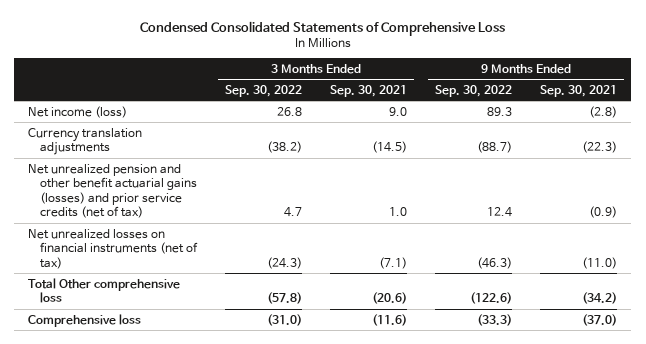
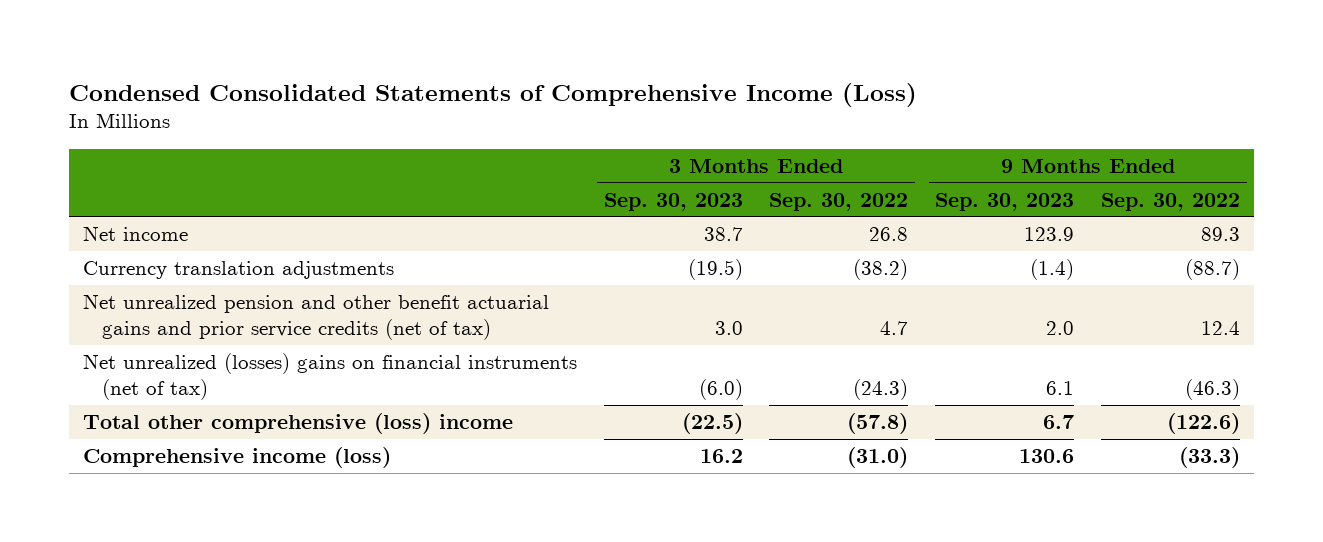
- Condensed Consolidated Statements of Comprehensive Loss
+ Condensed Consolidated Statements of Comprehensive Income (Loss)
- | 3 Months Ended Sep. 30, 2022 | 3 Months Ended Sep. 30, 2021 | 9 Months Ended Sep. 30, 2022 | 9 Months Ended Sep. 30, 2021
+ | 3 Months Ended Sep. 30, 2023 | 3 Months Ended Sep. 30, 2022 | 9 Months Ended Sep. 30, 2023 | 9 Months Ended Sep. 30, 2022
- Net income (loss) | 26.8 | 9.0 | 89.3 | (2.8)
+ Net income | 38.7 | 26.8 | 123.9 | 89.3
- Net unrealized pension and other benefit actuarial gains (losses) and prior service credits (net of tax) | 4.7 | 1.0 | 12.4 | (0.9)
- Net unrealized losses on financial instruments (net of tax) | (24.3) | (7.1) | (46.3) | (11.0)
- Total Other comprehensive loss | (57.8) | (20.6) | (122.6) | (34.2)
- Comprehensive loss | (31.0) | (11.6) | (33.3) | (37.0)
+ Net unrealized pension and other benefit actuarial gains and prior service credits (net of tax) | 3.0 | 4.7 | 2.0 | 12.4
+ Net unrealized (losses) gains on financial instruments (net of tax) | (6.0) | (24.3) | 6.1 | (46.3)
+ Total other comprehensive (loss) income | (22.5) | (57.8) | 6.7 | (122.6)
+ Comprehensive income (loss) | 16.2 | (31.0) | 130.6 | (33.3)

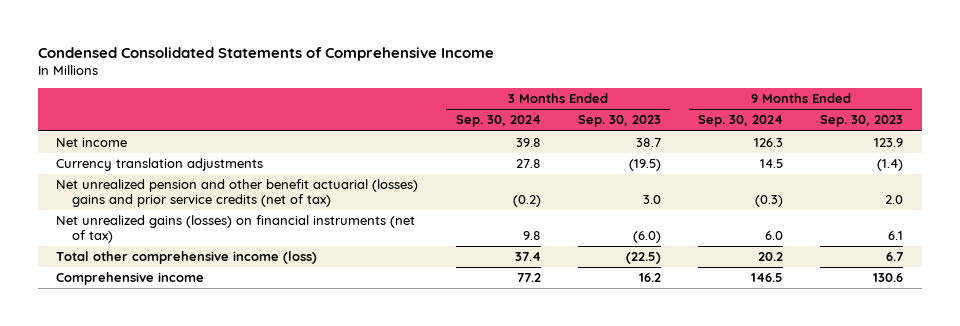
- Condensed Consolidated Statements of Comprehensive Income (Loss)
+ Condensed Consolidated Statements of Comprehensive Income
- | 3 Months Ended Sep. 30, 2023 | 3 Months Ended Sep. 30, 2022 | 9 Months Ended Sep. 30, 2023 | 9 Months Ended Sep. 30, 2022
+ | 3 Months Ended Sep. 30, 2024 | 3 Months Ended Sep. 30, 2023 | 9 Months Ended Sep. 30, 2024 | 9 Months Ended Sep. 30, 2023
- Net unrealized pension and other benefit actuarial gains and prior service credits (net of tax) | 3.0 | 4.7 | 2.0 | 12.4
- Net unrealized (losses) gains on financial instruments (net of tax) | (6.0) | (24.3) | 6.1 | (46.3)
- Total other comprehensive (loss) income | (22.5) | (57.8) | 6.7 | (122.6)
- Comprehensive income (loss) | 16.2 | (31.0) | 130.6 | (33.3)
+ Net unrealized pension and other benefit actuarial (losses) gains and prior service credits (net of tax) | (0.2) | 3.0 | (0.3) | 2.0
+ Net unrealized gains (losses) on financial instruments (net of tax) | 9.8 | (6.0) | 6.0 | 6.1
+ Total other comprehensive income (loss) | 37.4 | (22.5) | 20.2 | 6.7
+ Comprehensive income | 77.2 | 16.2 | 146.5 | 130.6

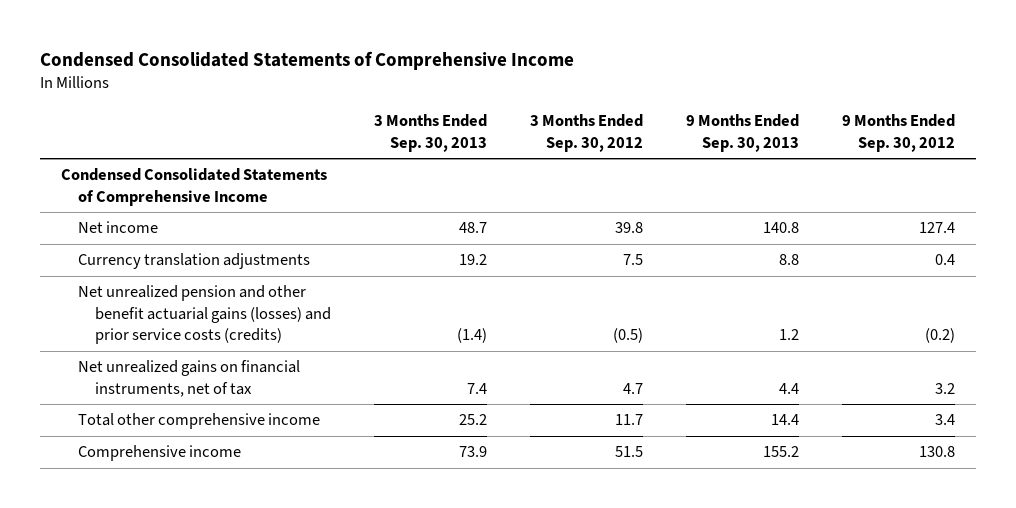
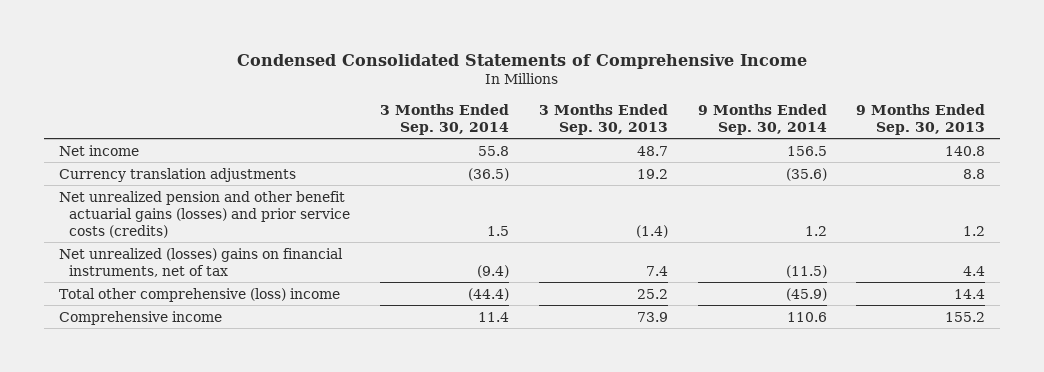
- | 3 Months Ended Sep. 30, 2013 | 3 Months Ended Sep. 30, 2012 | 9 Months Ended Sep. 30, 2013 | 9 Months Ended Sep. 30, 2012
+ | 3 Months Ended Sep. 30, 2014 | 3 Months Ended Sep. 30, 2013 | 9 Months Ended Sep. 30, 2014 | 9 Months Ended Sep. 30, 2013
- Condensed Consolidated Statements of Comprehensive Income
- Net unrealized gains on financial instruments, net of tax | 7.4 | 4.7 | 4.4 | 3.2
- Total other comprehensive income | 25.2 | 11.7 | 14.4 | 3.4
+ Net unrealized (losses) gains on financial instruments, net of tax | (9.4) | 7.4 | (11.5) | 4.4
+ Total other comprehensive (loss) income | (44.4) | 25.2 | (45.9) | 14.4

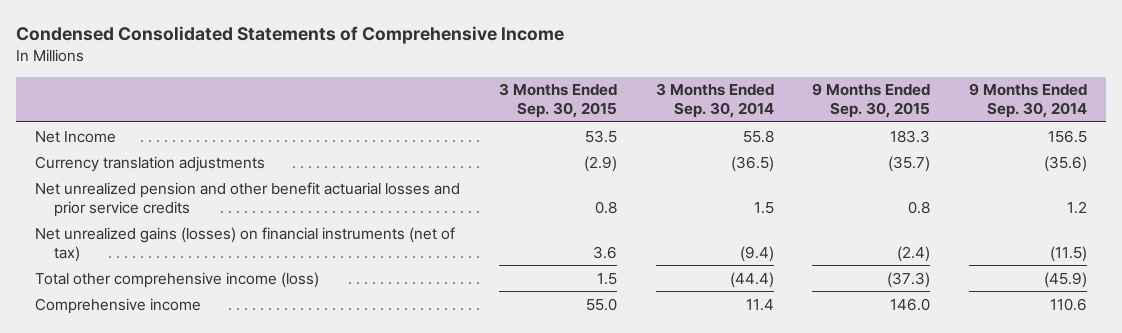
- | 3 Months Ended Sep. 30, 2014 | 3 Months Ended Sep. 30, 2013 | 9 Months Ended Sep. 30, 2014 | 9 Months Ended Sep. 30, 2013
+ | 3 Months Ended Sep. 30, 2015 | 3 Months Ended Sep. 30, 2014 | 9 Months Ended Sep. 30, 2015 | 9 Months Ended Sep. 30, 2014
- Net income | 55.8 | 48.7 | 156.5 | 140.8
+ Net Income | 53.5 | 55.8 | 183.3 | 156.5
- Net unrealized pension and other benefit actuarial gains (losses) and prior service costs (credits) | 1.5 | (1.4) | 1.2 | 1.2
- Net unrealized (losses) gains on financial instruments, net of tax | (9.4) | 7.4 | (11.5) | 4.4
- Total other comprehensive (loss) income | (44.4) | 25.2 | (45.9) | 14.4
+ Net unrealized pension and other benefit actuarial losses and prior service credits | 0.8 | 1.5 | 0.8 | 1.2
+ Net unrealized gains (losses) on financial instruments (net of tax) | 3.6 | (9.4) | (2.4) | (11.5)
+ Total other comprehensive income (loss) | 1.5 | (44.4) | (37.3) | (45.9)

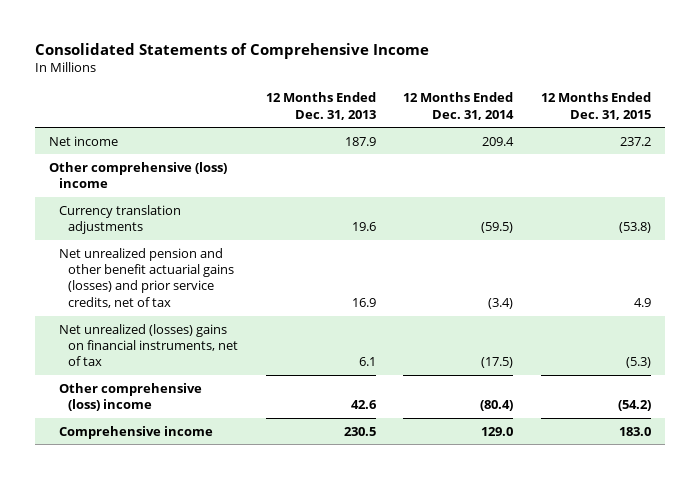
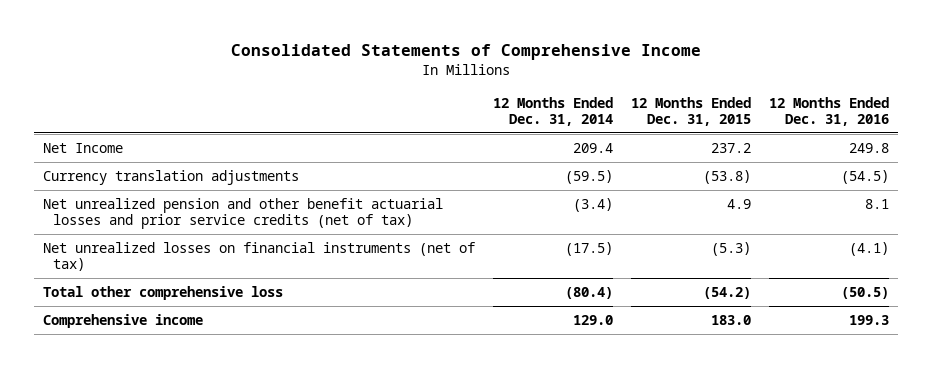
- | 12 Months Ended Dec. 31, 2013 | 12 Months Ended Dec. 31, 2014 | 12 Months Ended Dec. 31, 2015
+ | 12 Months Ended Dec. 31, 2014 | 12 Months Ended Dec. 31, 2015 | 12 Months Ended Dec. 31, 2016
- Net income | 187.9 | 209.4 | 237.2
- Other comprehensive (loss) income
+ Net Income | 209.4 | 237.2 | 249.8
- Net unrealized pension and other benefit actuarial gains (losses) and prior service credits, net of tax | 16.9 | (3.4) | 4.9
- Net unrealized (losses) gains on financial instruments, net of tax | 6.1 | (17.5) | (5.3)
- Other comprehensive (loss) income | 42.6 | (80.4) | (54.2)
+ Net unrealized pension and other benefit actuarial losses and prior service credits (net of tax) | (3.4) | 4.9 | 8.1
+ Net unrealized losses on financial instruments (net of tax) | (17.5) | (5.3) | (4.1)
+ Total other comprehensive loss | (80.4) | (54.2) | (50.5)

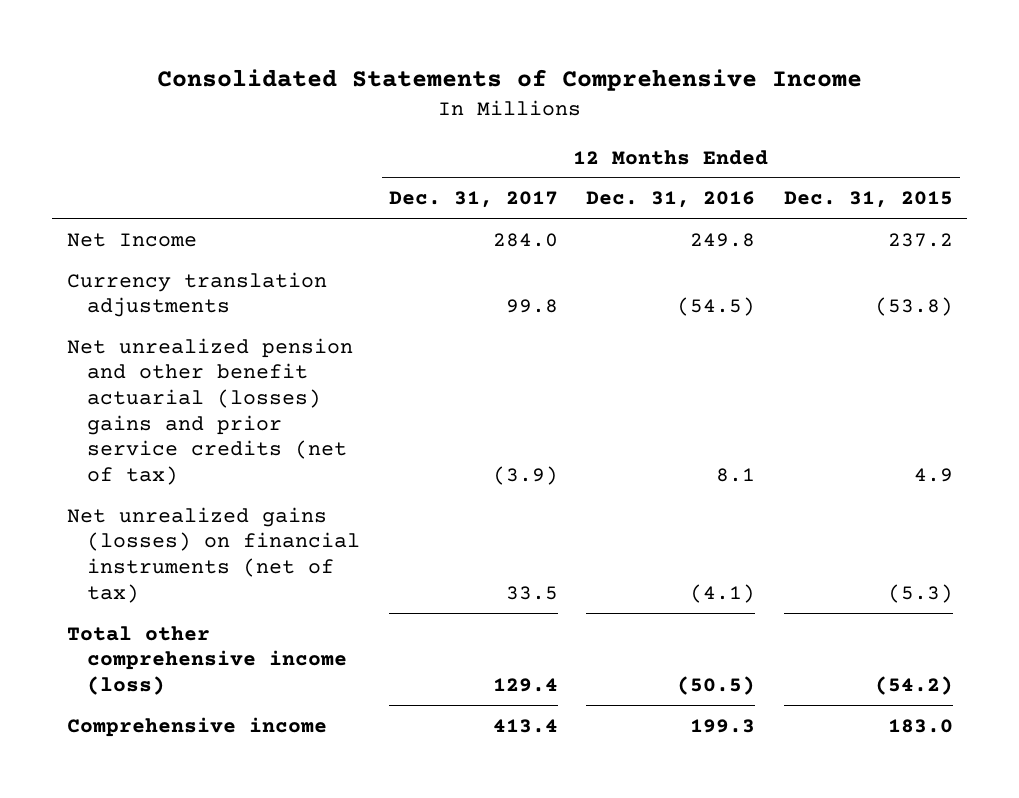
- | 12 Months Ended Dec. 31, 2014 | 12 Months Ended Dec. 31, 2015 | 12 Months Ended Dec. 31, 2016
+ | 12 Months Ended Dec. 31, 2017 | 12 Months Ended Dec. 31, 2016 | 12 Months Ended Dec. 31, 2015
- Net unrealized pension and other benefit actuarial losses and prior service credits (net of tax) | (3.4) | 4.9 | 8.1
- Net unrealized losses on financial instruments (net of tax) | (17.5) | (5.3) | (4.1)
- Total other comprehensive loss | (80.4) | (54.2) | (50.5)
+ Net unrealized pension and other benefit actuarial (losses) gains and prior service credits (net of tax) | (3.9) | 8.1 | 4.9
+ Net unrealized gains (losses) on financial instruments (net of tax) | 33.5 | (4.1) | (5.3)
+ Total other comprehensive income (loss) | 129.4 | (50.5) | (54.2)

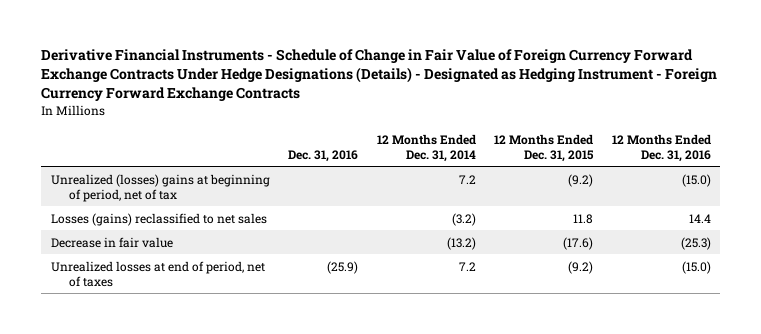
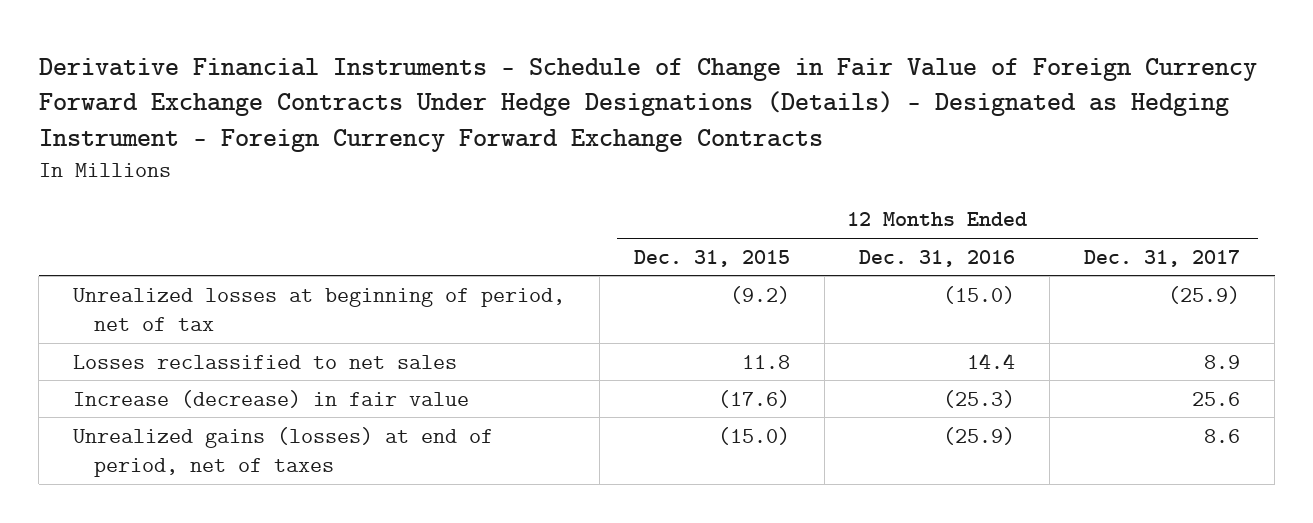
- | Dec. 31, 2016 | 12 Months Ended Dec. 31, 2014 | 12 Months Ended Dec. 31, 2015 | 12 Months Ended Dec. 31, 2016
+ | 12 Months Ended Dec. 31, 2015 | 12 Months Ended Dec. 31, 2016 | 12 Months Ended Dec. 31, 2017
- Unrealized (losses) gains at beginning of period, net of tax | | 7.2 | (9.2) | (15.0)
- Losses (gains) reclassified to net sales | | (3.2) | 11.8 | 14.4
- Decrease in fair value | | (13.2) | (17.6) | (25.3)
- Unrealized losses at end of period, net of taxes | (25.9) | 7.2 | (9.2) | (15.0)
+ Unrealized losses at beginning of period, net of tax | (9.2) | (15.0) | (25.9)
+ Losses reclassified to net sales | 11.8 | 14.4 | 8.9
+ Increase (decrease) in fair value | (17.6) | (25.3) | 25.6
+ Unrealized gains (losses) at end of period, net of taxes | (15.0) | (25.9) | 8.6

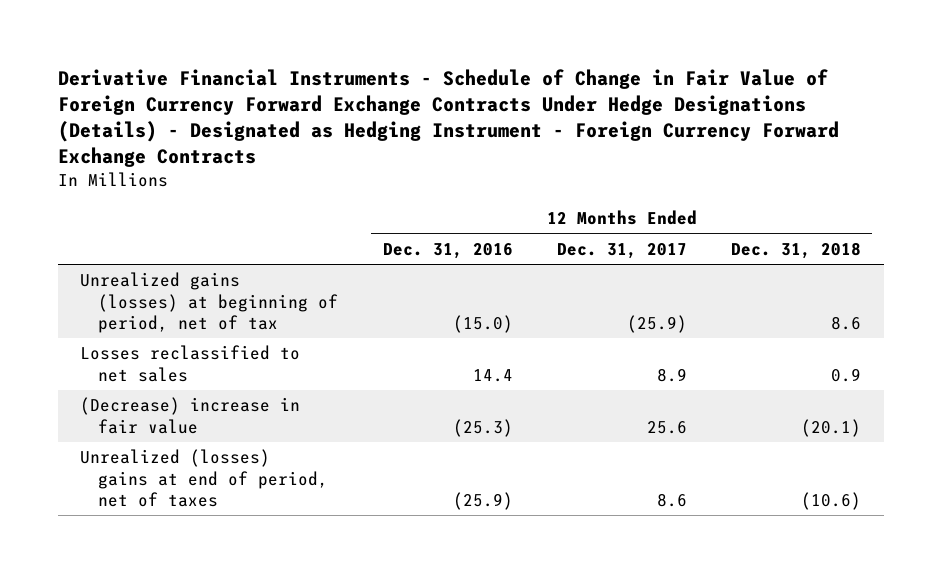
- | 12 Months Ended Dec. 31, 2015 | 12 Months Ended Dec. 31, 2016 | 12 Months Ended Dec. 31, 2017
+ | 12 Months Ended Dec. 31, 2016 | 12 Months Ended Dec. 31, 2017 | 12 Months Ended Dec. 31, 2018
- Unrealized losses at beginning of period, net of tax | (9.2) | (15.0) | (25.9)
+ Unrealized gains (losses) at beginning of period, net of tax | (15.0) | (25.9) | 8.6
- Increase (decrease) in fair value | (17.6) | (25.3) | 25.6
- Unrealized gains (losses) at end of period, net of taxes | (15.0) | (25.9) | 8.6
+ (Decrease) increase in fair value | (25.3) | 25.6 | (20.1)
+ Unrealized (losses) gains at end of period, net of taxes | (25.9) | 8.6 | (10.6)

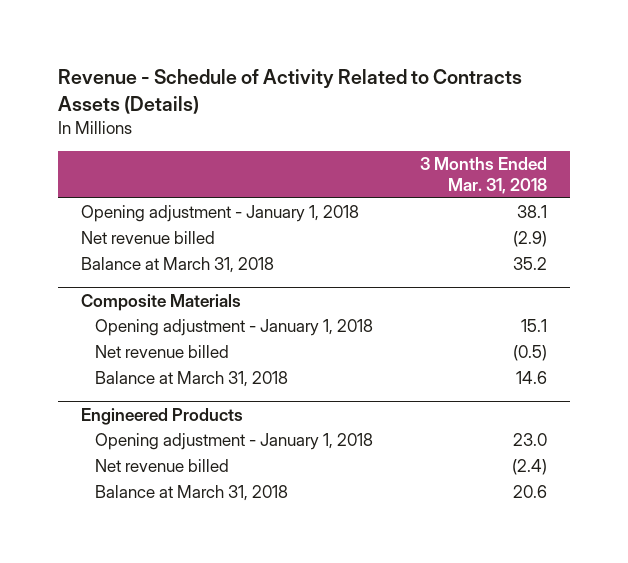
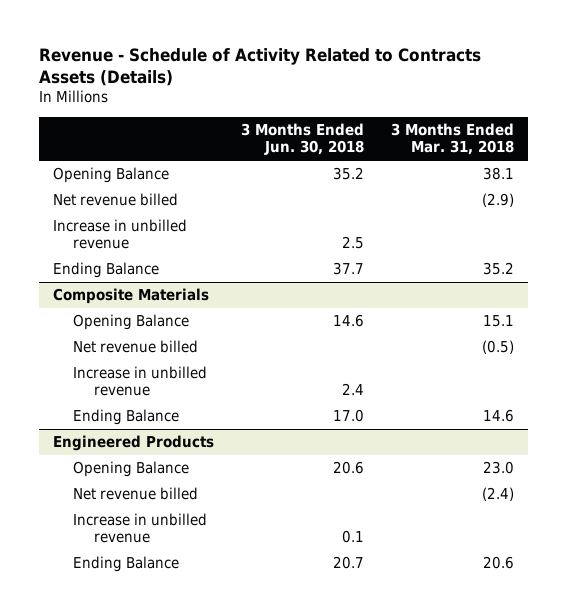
- | 3 Months Ended Mar. 31, 2018
+ | 3 Months Ended Jun. 30, 2018 | 3 Months Ended Mar. 31, 2018
- Opening adjustment - January 1, 2018 | 38.1
+ Opening Balance | 35.2 | 38.1
- Balance at March 31, 2018 | 35.2
+ Increase in unbilled revenue | 2.5 |
+ Ending Balance | 37.7 | 35.2
@ Composite Materials
- Opening adjustment - January 1, 2018 | 15.1
+ Opening Balance | 14.6 | 15.1
- Balance at March 31, 2018 | 14.6
+ Increase in unbilled revenue | 2.4 |
+ Ending Balance | 17.0 | 14.6
@ Engineered Products
- Opening adjustment - January 1, 2018 | 23.0
+ Opening Balance | 20.6 | 23.0
- Balance at March 31, 2018 | 20.6
+ Increase in unbilled revenue | 0.1 |
+ Ending Balance | 20.7 | 20.6

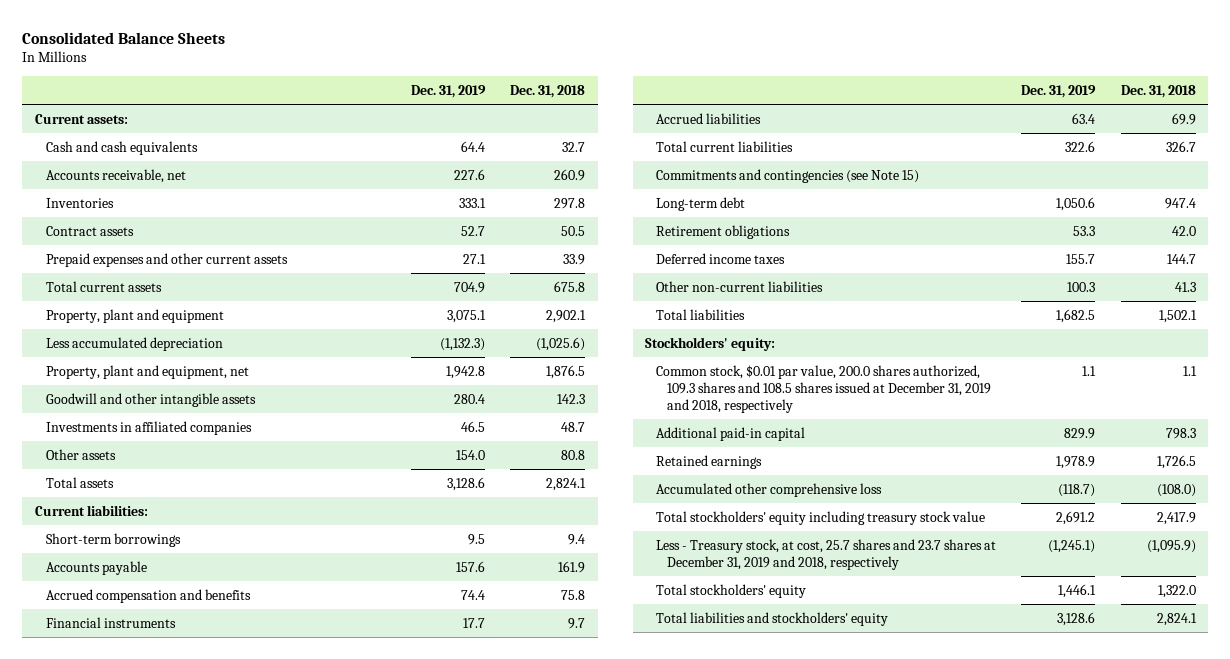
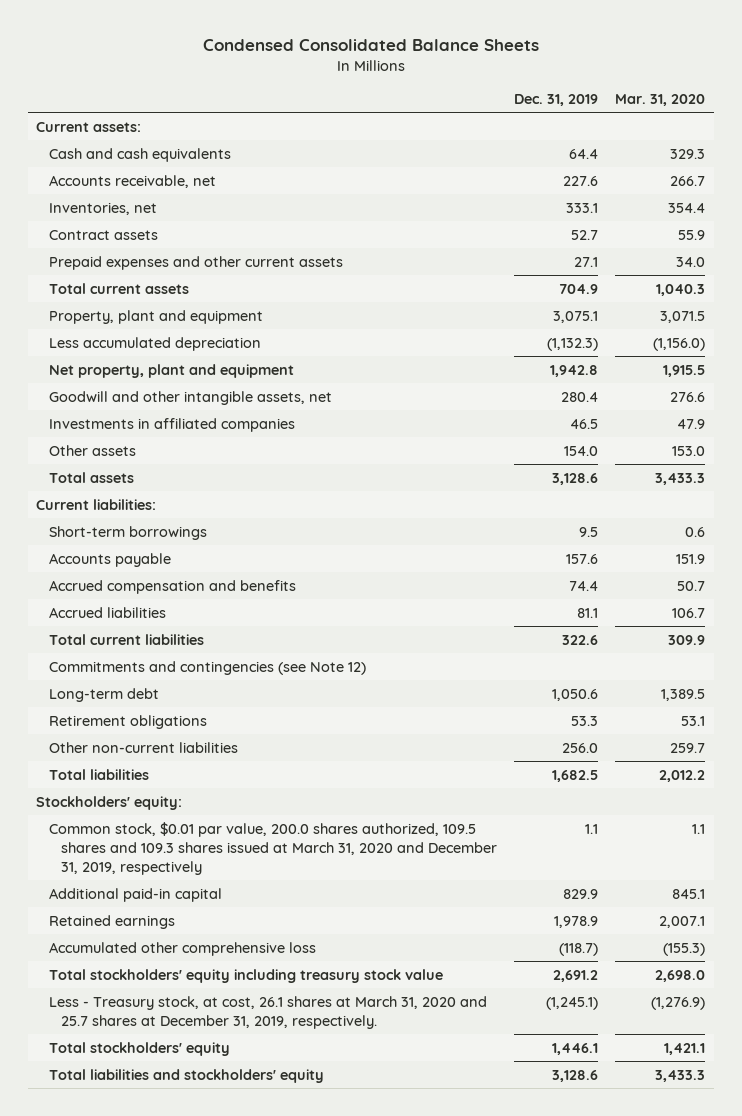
- Consolidated Balance Sheets
+ Condensed Consolidated Balance Sheets
- | Dec. 31, 2019 | Dec. 31, 2018
+ | Dec. 31, 2019 | Mar. 31, 2020
- Inventories | 333.1 | 297.8
+ Inventories, net | 333.1 | 354.4
- Property, plant and equipment, net | 1,942.8 | 1,876.5
- Goodwill and other intangible assets | 280.4 | 142.3
+ Net property, plant and equipment | 1,942.8 | 1,915.5
+ Goodwill and other intangible assets, net | 280.4 | 276.6
- Financial instruments | 17.7 | 9.7
- Accrued liabilities | 63.4 | 69.9
+ Accrued liabilities | 81.1 | 106.7
- Commitments and contingencies (see Note 15)
+ Commitments and contingencies (see Note 12)
- Deferred income taxes | 155.7 | 144.7
- Other non-current liabilities | 100.3 | 41.3
+ Other non-current liabilities | 256.0 | 259.7
- Common stock, $0.01 par value, 200.0 shares authorized, 109.3 shares and 108.5 shares issued at December 31, 2019 and 2018, respectively | 1.1 | 1.1
+ Common stock, $0.01 par value, 200.0 shares authorized, 109.5 shares and 109.3 shares issued at March 31, 2020 and December 31, 2019, respectively | 1.1 | 1.1
- Less - Treasury stock, at cost, 25.7 shares and 23.7 shares at December 31, 2019 and 2018, respectively | (1,245.1) | (1,095.9)
+ Less - Treasury stock, at cost, 26.1 shares at March 31, 2020 and 25.7 shares at December 31, 2019, respectively. | (1,245.1) | (1,276.9)

